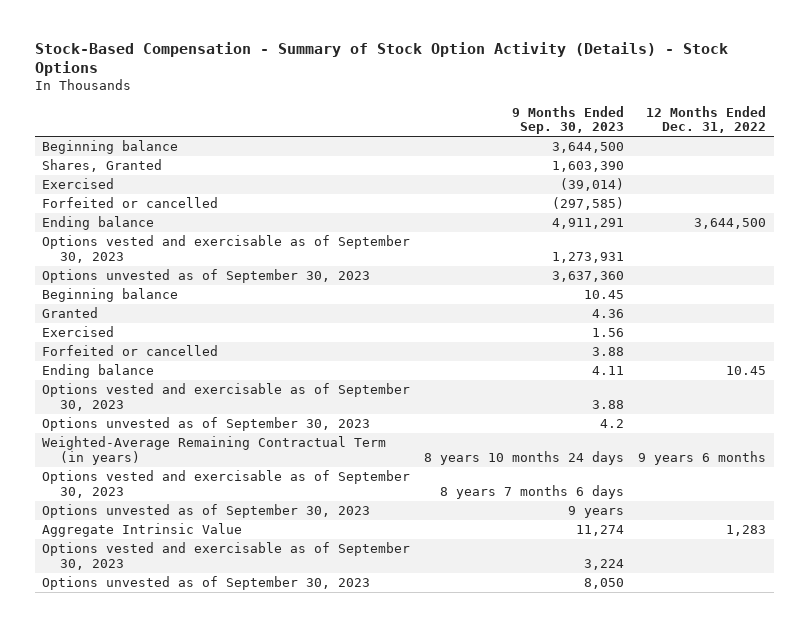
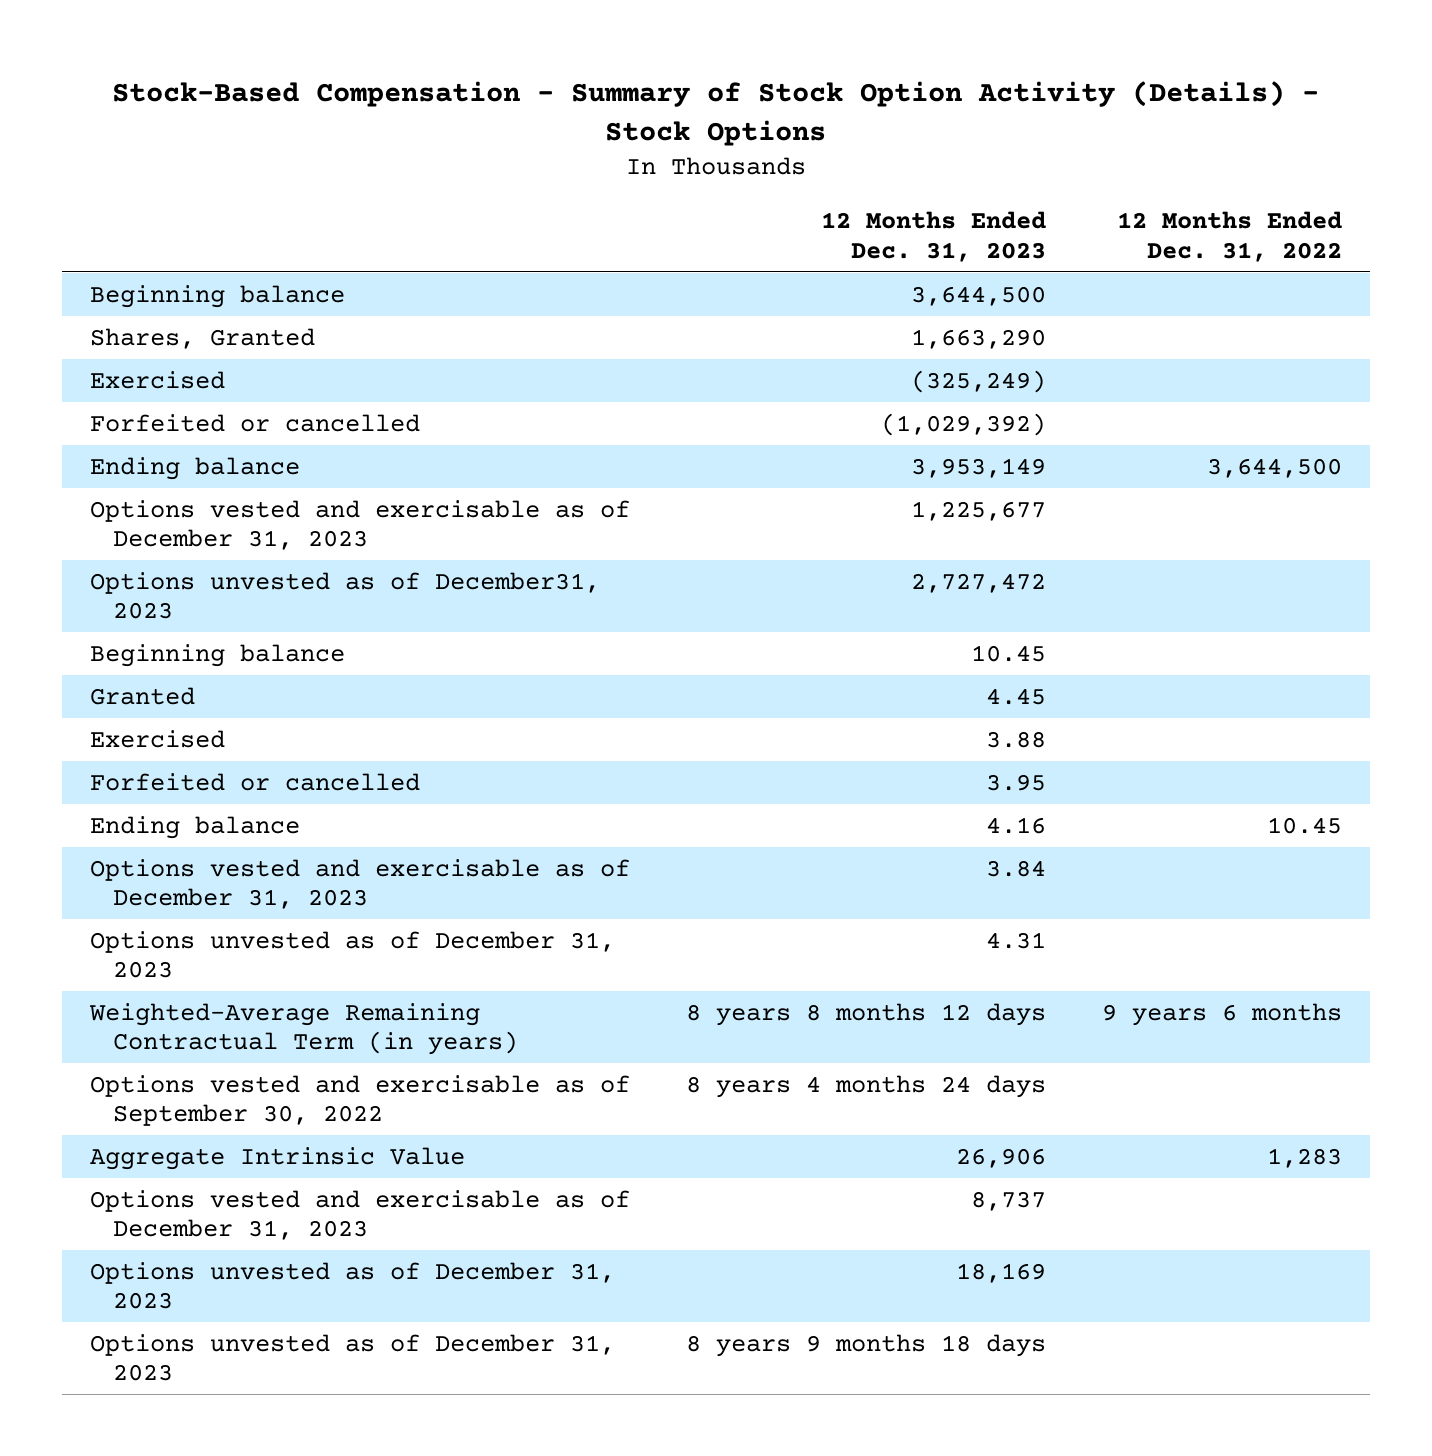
- | 9 Months Ended Sep. 30, 2023 | 12 Months Ended Dec. 31, 2022
+ | 12 Months Ended Dec. 31, 2023 | 12 Months Ended Dec. 31, 2022
- Options vested and exercisable as of September 30, 2023 | 1,273,931 |
- Options unvested as of September 30, 2023 | 3,637,360 |
+ Options vested and exercisable as of December 31, 2023 | 1,225,677 |
+ Options unvested as of December31, 2023 | 2,727,472 |
- Options vested and exercisable as of September 30, 2023 | 3.88 |
- Options unvested as of September 30, 2023 | 4.2 |
+ Options vested and exercisable as of December 31, 2023 | 3.84 |
+ Options unvested as of December 31, 2023 | 4.31 |
- Options vested and exercisable as of September 30, 2023 | 8 years 7 months 6 days |
- Options unvested as of September 30, 2023 | 9 years |
+ Options vested and exercisable as of September 30, 2022 | 8 years 4 months 24 days |
- Options vested and exercisable as of September 30, 2023 | 3,224 |
- Options unvested as of September 30, 2023 | 8,050 |
+ Options vested and exercisable as of December 31, 2023 | 8,737 |
+ Options unvested as of December 31, 2023 | 18,169 |
+ Options unvested as of December 31, 2023 | 8 years 9 months 18 days |

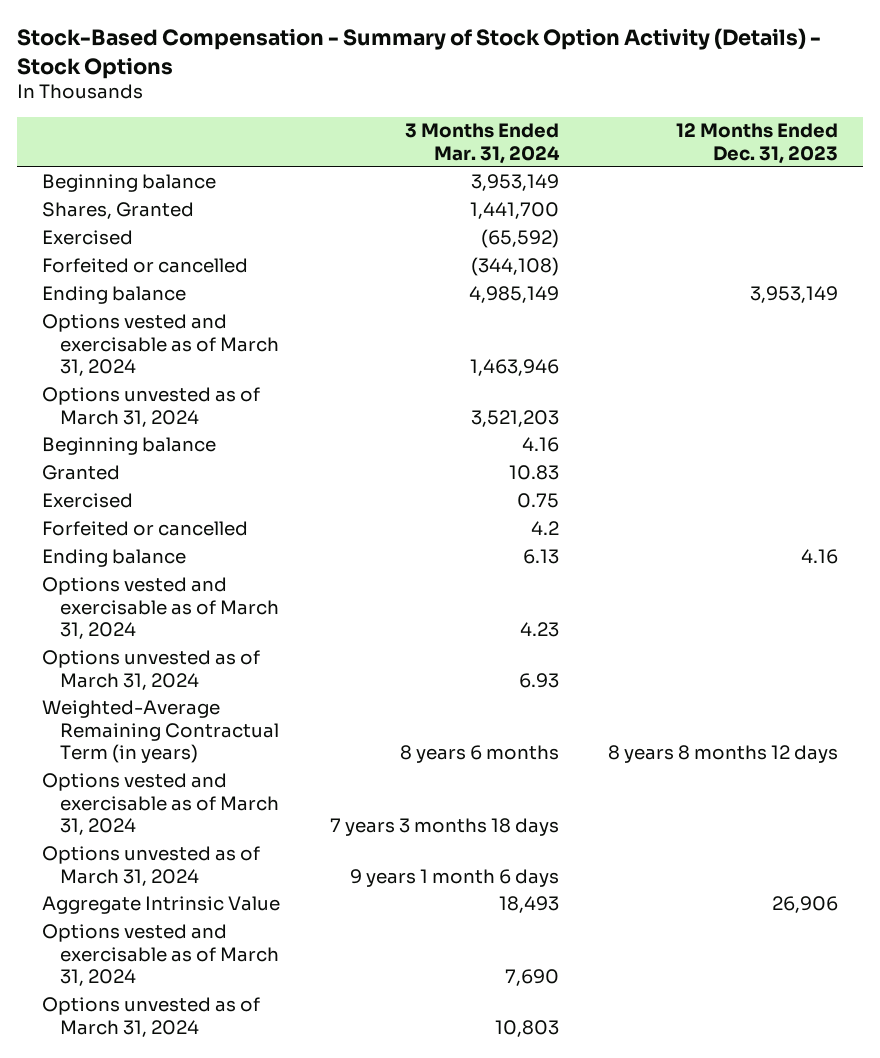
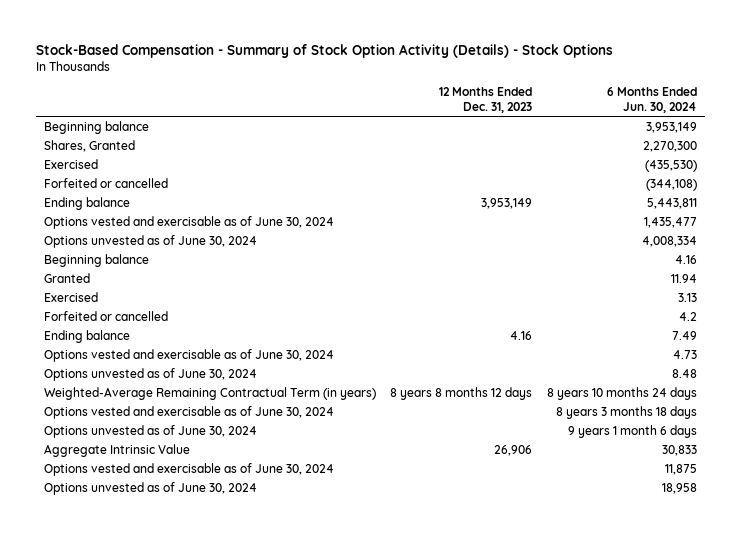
- | 3 Months Ended Mar. 31, 2024 | 12 Months Ended Dec. 31, 2023
+ | 12 Months Ended Dec. 31, 2023 | 6 Months Ended Jun. 30, 2024
- Options vested and exercisable as of March 31, 2024 | 1,463,946 |
- Options unvested as of March 31, 2024 | 3,521,203 |
+ Options vested and exercisable as of June 30, 2024 | | 1,435,477
+ Options unvested as of June 30, 2024 | | 4,008,334
- Options vested and exercisable as of March 31, 2024 | 4.23 |
- Options unvested as of March 31, 2024 | 6.93 |
+ Options vested and exercisable as of June 30, 2024 | | 4.73
+ Options unvested as of June 30, 2024 | | 8.48
- Options vested and exercisable as of March 31, 2024 | 7 years 3 months 18 days |
- Options unvested as of March 31, 2024 | 9 years 1 month 6 days |
+ Options vested and exercisable as of June 30, 2024 | | 8 years 3 months 18 days
+ Options unvested as of June 30, 2024 | | 9 years 1 month 6 days
- Options vested and exercisable as of March 31, 2024 | 7,690 |
- Options unvested as of March 31, 2024 | 10,803 |
+ Options vested and exercisable as of June 30, 2024 | | 11,875
+ Options unvested as of June 30, 2024 | | 18,958

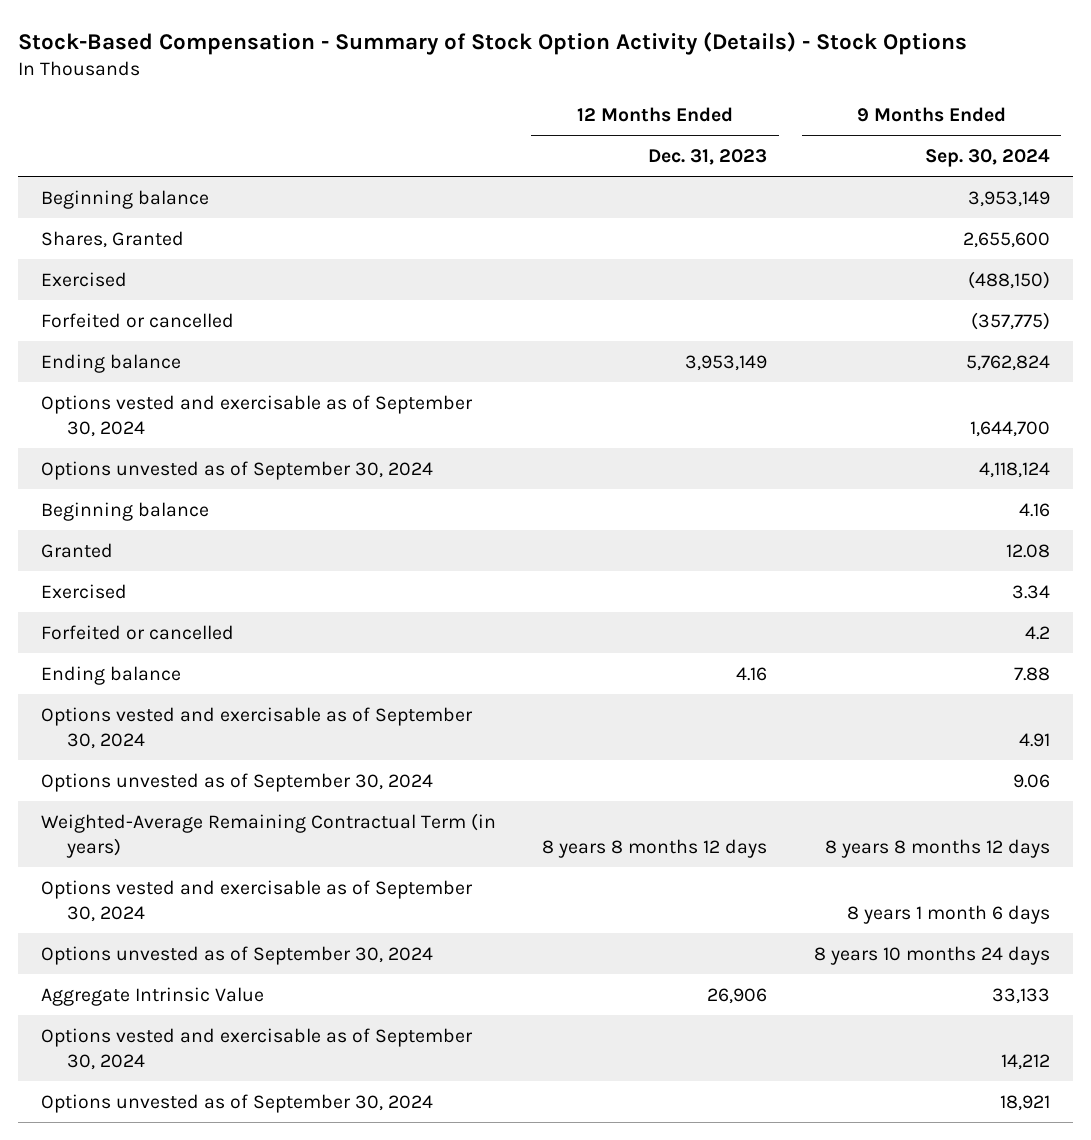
- | 12 Months Ended Dec. 31, 2023 | 6 Months Ended Jun. 30, 2024
+ | 12 Months Ended Dec. 31, 2023 | 9 Months Ended Sep. 30, 2024
- Options vested and exercisable as of June 30, 2024 | | 1,435,477
- Options unvested as of June 30, 2024 | | 4,008,334
+ Options vested and exercisable as of September 30, 2024 | | 1,644,700
+ Options unvested as of September 30, 2024 | | 4,118,124
- Options vested and exercisable as of June 30, 2024 | | 4.73
- Options unvested as of June 30, 2024 | | 8.48
+ Options vested and exercisable as of September 30, 2024 | | 4.91
+ Options unvested as of September 30, 2024 | | 9.06
- Options vested and exercisable as of June 30, 2024 | | 8 years 3 months 18 days
- Options unvested as of June 30, 2024 | | 9 years 1 month 6 days
+ Options vested and exercisable as of September 30, 2024 | | 8 years 1 month 6 days
+ Options unvested as of September 30, 2024 | | 8 years 10 months 24 days
- Options vested and exercisable as of June 30, 2024 | | 11,875
- Options unvested as of June 30, 2024 | | 18,958
+ Options vested and exercisable as of September 30, 2024 | | 14,212
+ Options unvested as of September 30, 2024 | | 18,921

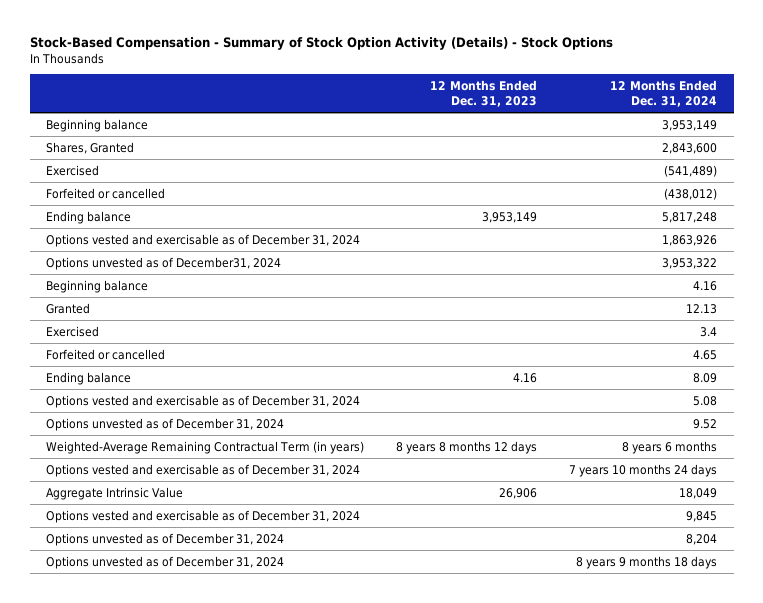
- | 12 Months Ended Dec. 31, 2023 | 9 Months Ended Sep. 30, 2024
+ | 12 Months Ended Dec. 31, 2023 | 12 Months Ended Dec. 31, 2024
- Options vested and exercisable as of September 30, 2024 | | 1,644,700
- Options unvested as of September 30, 2024 | | 4,118,124
+ Options vested and exercisable as of December 31, 2024 | | 1,863,926
+ Options unvested as of December31, 2024 | | 3,953,322
- Options vested and exercisable as of September 30, 2024 | | 4.91
- Options unvested as of September 30, 2024 | | 9.06
+ Options vested and exercisable as of December 31, 2024 | | 5.08
+ Options unvested as of December 31, 2024 | | 9.52
- Options vested and exercisable as of September 30, 2024 | | 8 years 1 month 6 days
- Options unvested as of September 30, 2024 | | 8 years 10 months 24 days
+ Options vested and exercisable as of December 31, 2024 | | 7 years 10 months 24 days
- Options vested and exercisable as of September 30, 2024 | | 14,212
- Options unvested as of September 30, 2024 | | 18,921
+ Options vested and exercisable as of December 31, 2024 | | 9,845
+ Options unvested as of December 31, 2024 | | 8,204
+ Options unvested as of December 31, 2024 | | 8 years 9 months 18 days

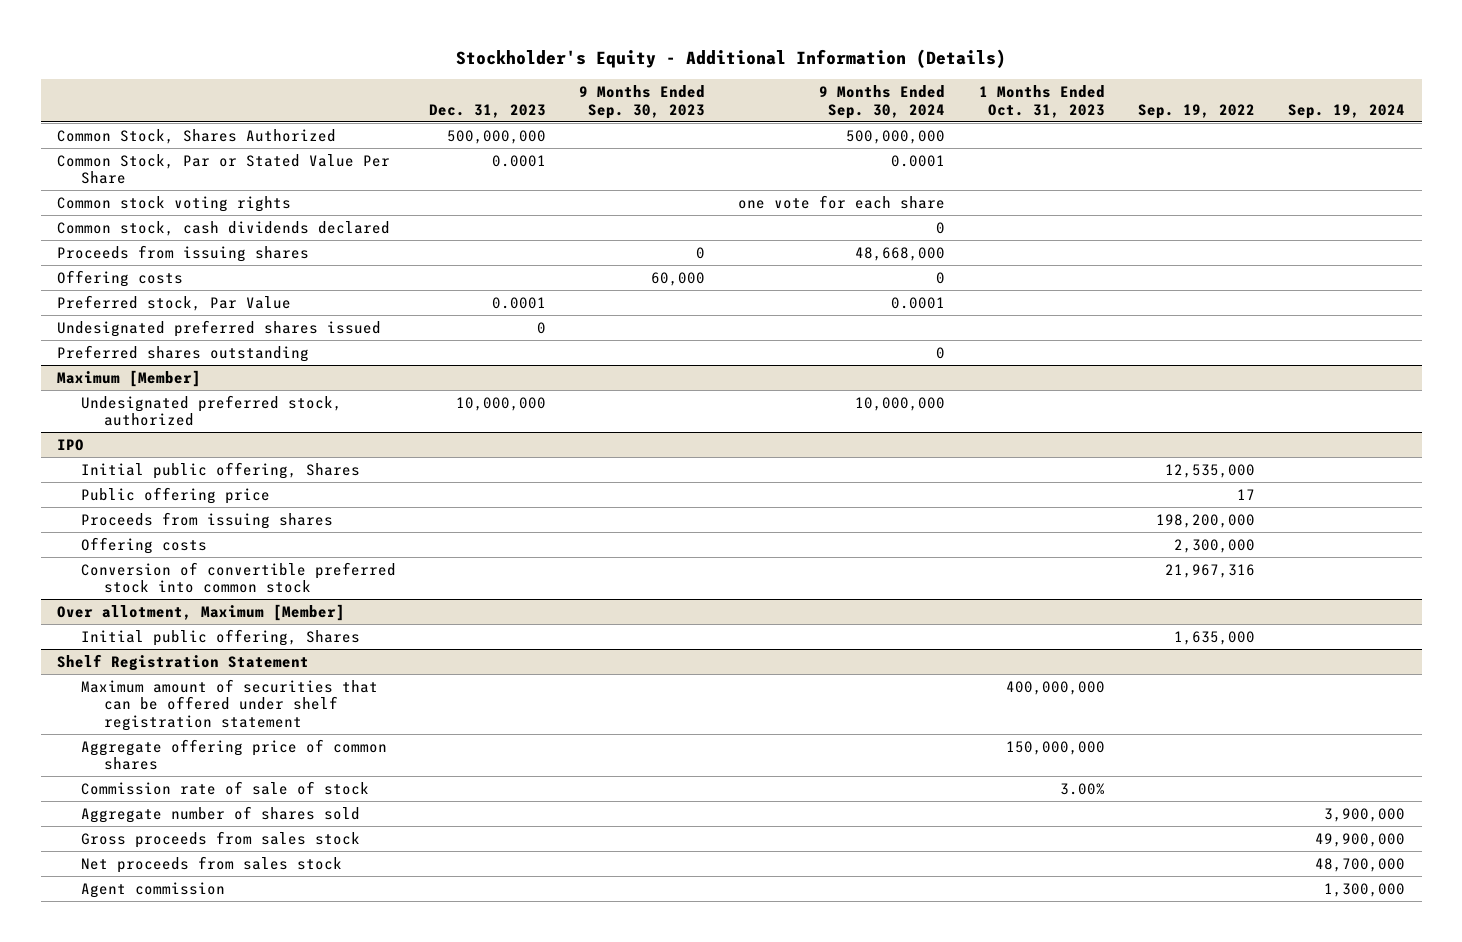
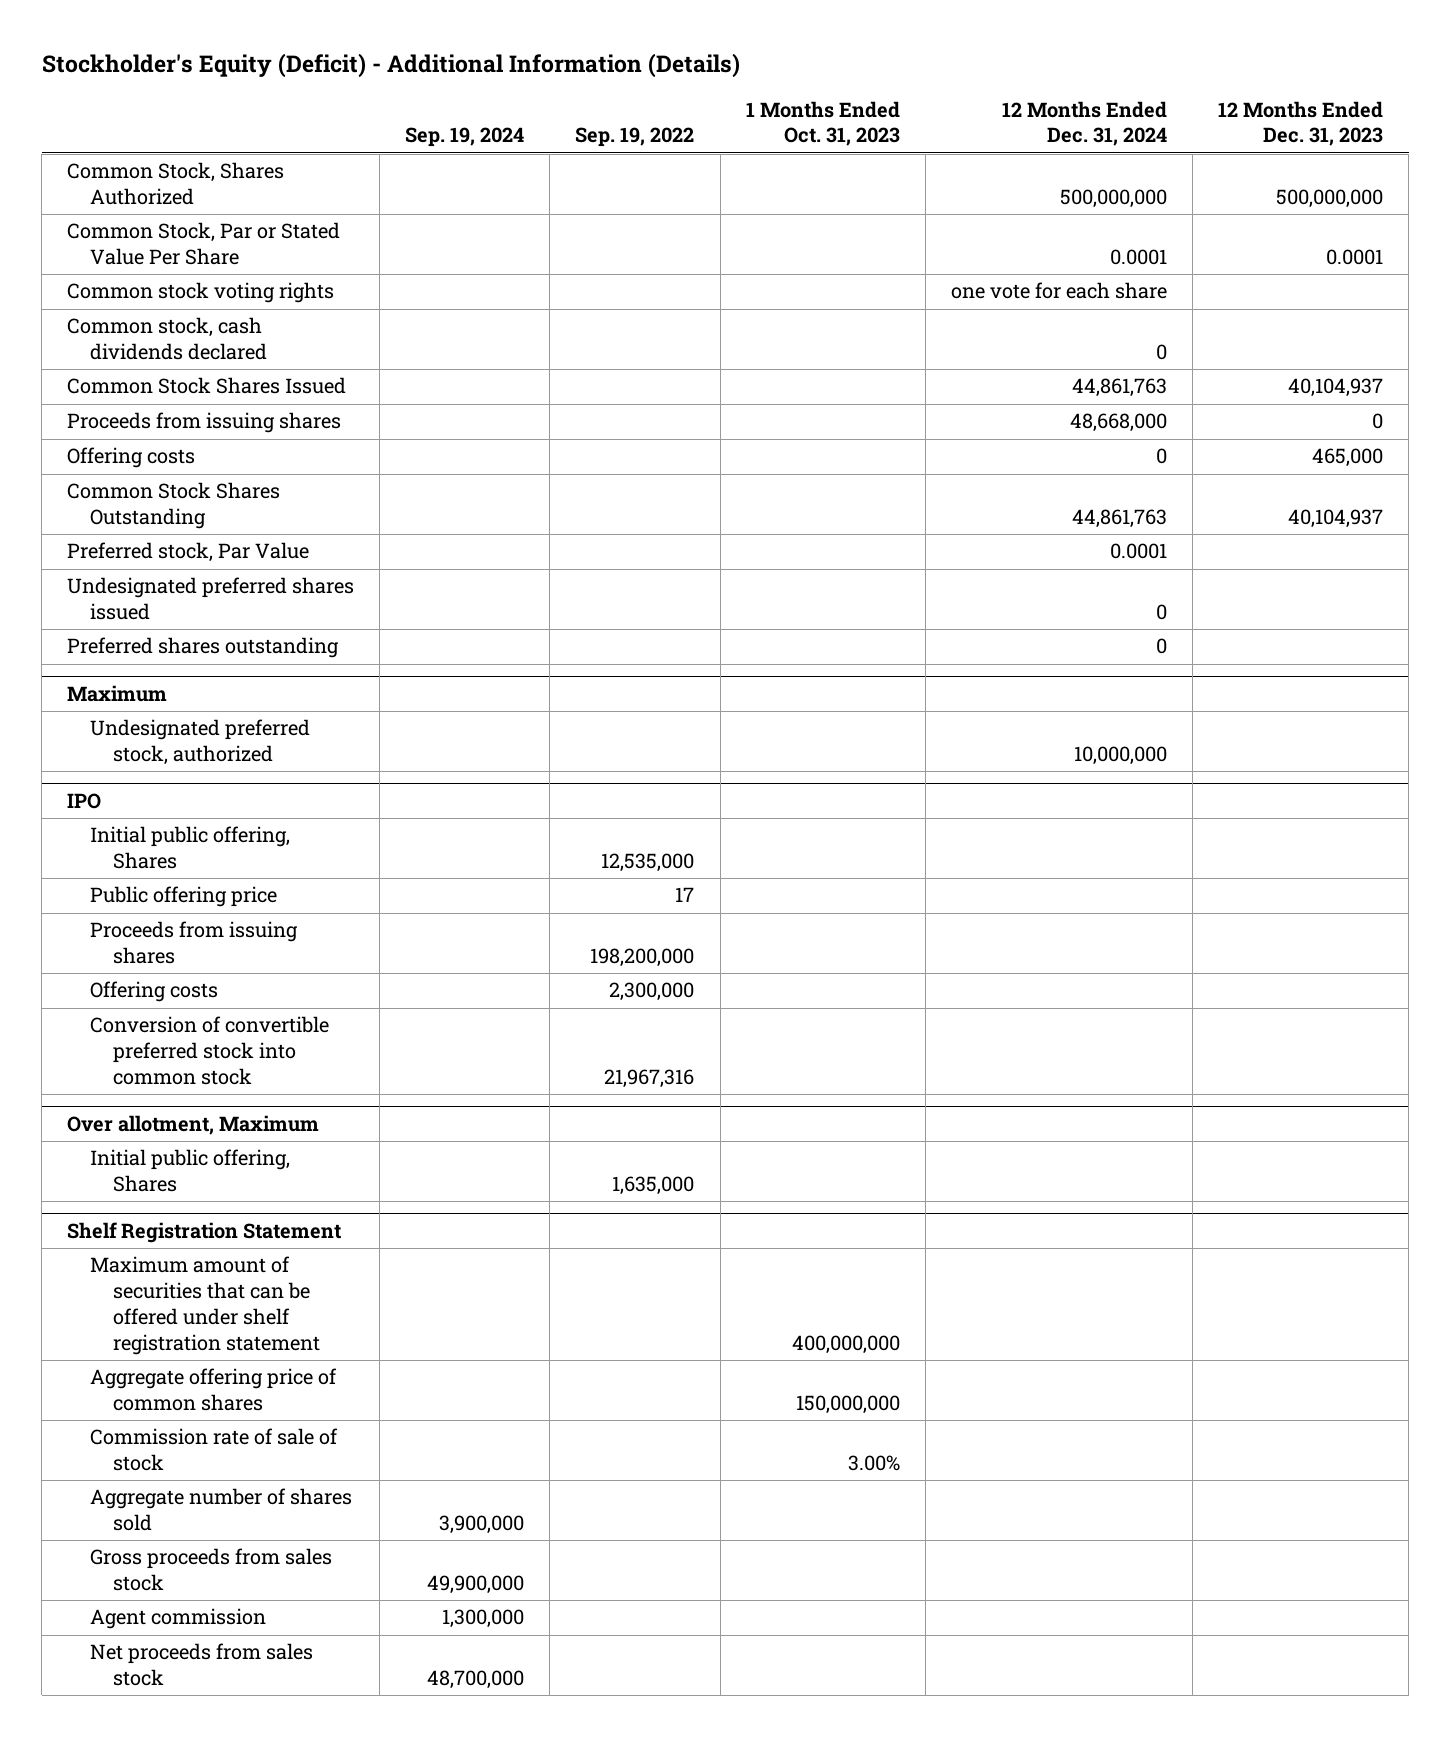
- Stockholder's Equity - Additional Information (Details)
+ Stockholder's Equity (Deficit) - Additional Information (Details)
- | Dec. 31, 2023 | 9 Months Ended Sep. 30, 2023 | 9 Months Ended Sep. 30, 2024 | 1 Months Ended Oct. 31, 2023 | Sep. 19, 2022 | Sep. 19, 2024
+ | Sep. 19, 2024 | Sep. 19, 2022 | 1 Months Ended Oct. 31, 2023 | 12 Months Ended Dec. 31, 2024 | 12 Months Ended Dec. 31, 2023
+ Common Stock Shares Issued | | | | 44,861,763 | 40,104,937
+ Common Stock Shares Outstanding | | | | 44,861,763 | 40,104,937
- Maximum [Member]
+ Maximum
- Over allotment, Maximum [Member]
+ Over allotment, Maximum
@ Shelf Registration Statement
moved down: Net proceeds from sales stock | 48,700,000 | | | |

